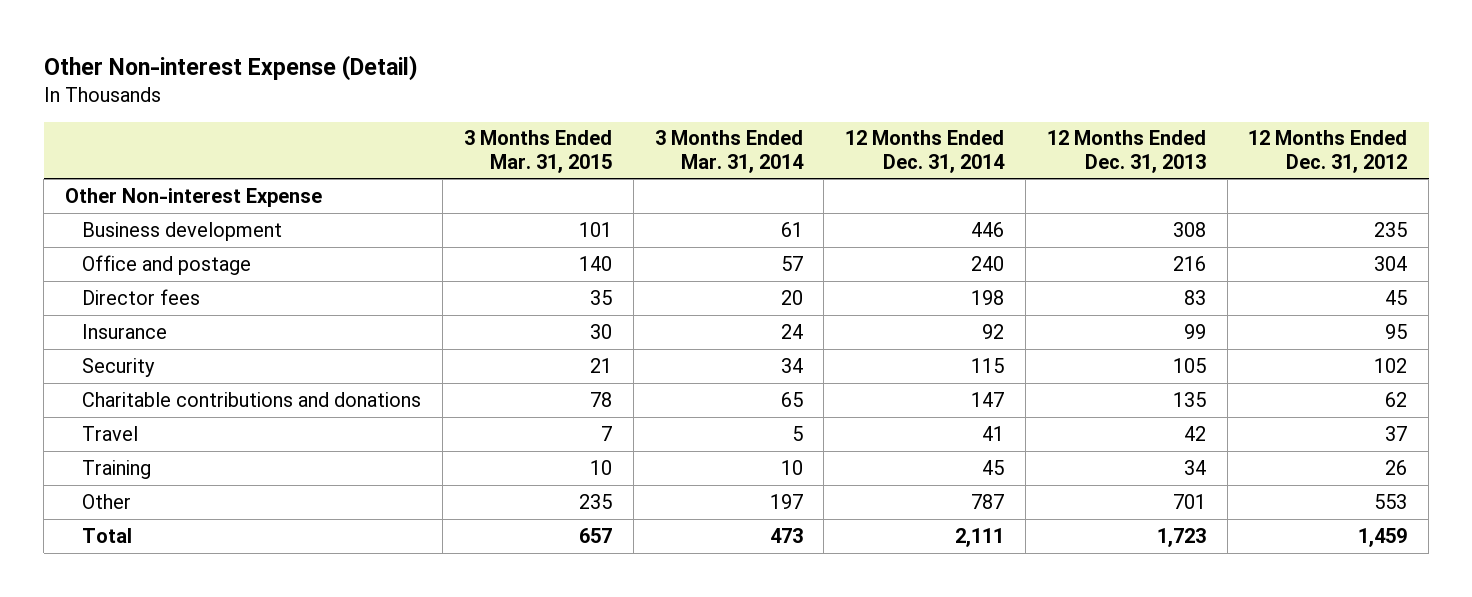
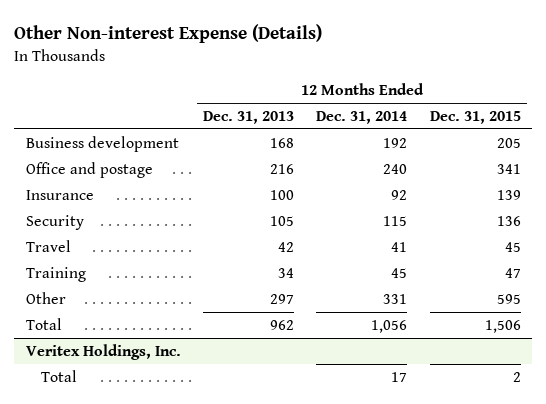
- Other Non-interest Expense (Detail)
+ Other Non-interest Expense (Details)
- | 3 Months Ended Mar. 31, 2015 | 3 Months Ended Mar. 31, 2014 | 12 Months Ended Dec. 31, 2014 | 12 Months Ended Dec. 31, 2013 | 12 Months Ended Dec. 31, 2012
+ | 12 Months Ended Dec. 31, 2013 | 12 Months Ended Dec. 31, 2014 | 12 Months Ended Dec. 31, 2015
- Other Non-interest Expense
- Business development | 101 | 61 | 446 | 308 | 235
+ Business development | 168 | 192 | 205
- Director fees | 35 | 20 | 198 | 83 | 45
- Insurance | 30 | 24 | 92 | 99 | 95
+ Insurance | 100 | 92 | 139
- Charitable contributions and donations | 78 | 65 | 147 | 135 | 62
- Other | 235 | 197 | 787 | 701 | 553
- Total | 657 | 473 | 2,111 | 1,723 | 1,459
+ Other | 297 | 331 | 595
+ Total | 962 | 1,056 | 1,506
+ Veritex Holdings, Inc.
+ Total | | 17 | 2

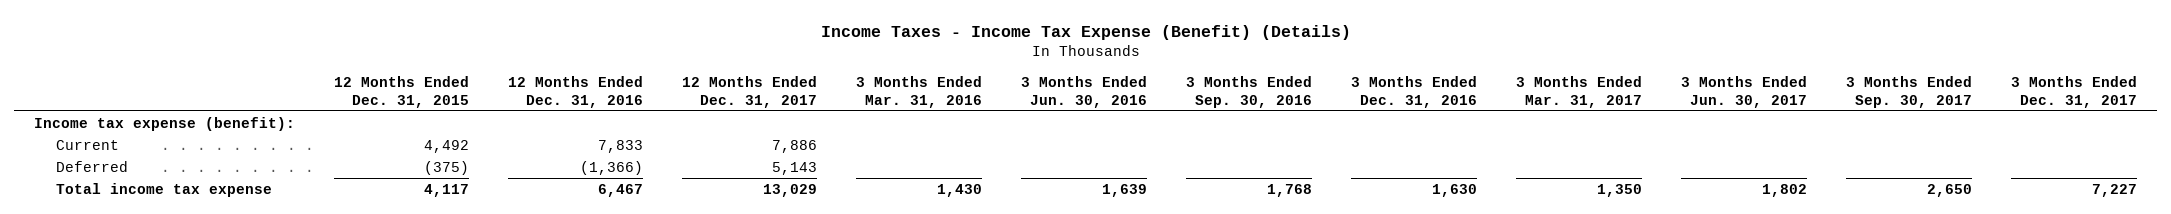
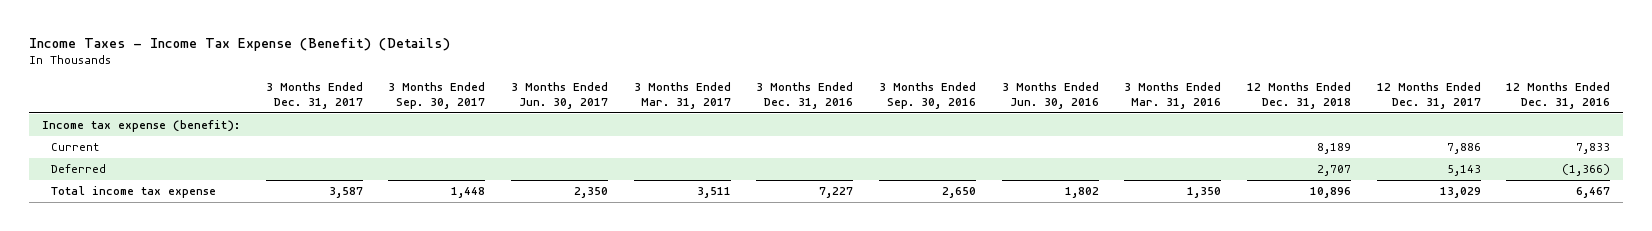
- | 12 Months Ended Dec. 31, 2015 | 12 Months Ended Dec. 31, 2016 | 12 Months Ended Dec. 31, 2017 | 3 Months Ended Mar. 31, 2016 | 3 Months Ended Jun. 30, 2016 | 3 Months Ended Sep. 30, 2016 | 3 Months Ended Dec. 31, 2016 | 3 Months Ended Mar. 31, 2017 | 3 Months Ended Jun. 30, 2017 | 3 Months Ended Sep. 30, 2017 | 3 Months Ended Dec. 31, 2017
+ | 3 Months Ended Dec. 31, 2017 | 3 Months Ended Sep. 30, 2017 | 3 Months Ended Jun. 30, 2017 | 3 Months Ended Mar. 31, 2017 | 3 Months Ended Dec. 31, 2016 | 3 Months Ended Sep. 30, 2016 | 3 Months Ended Jun. 30, 2016 | 3 Months Ended Mar. 31, 2016 | 12 Months Ended Dec. 31, 2018 | 12 Months Ended Dec. 31, 2017 | 12 Months Ended Dec. 31, 2016
- Total income tax expense | 4,117 | 6,467 | 13,029 | 1,430 | 1,639 | 1,768 | 1,630 | 1,350 | 1,802 | 2,650 | 7,227
+ Total income tax expense | 3,587 | 1,448 | 2,350 | 3,511 | 7,227 | 2,650 | 1,802 | 1,350 | 10,896 | 13,029 | 6,467

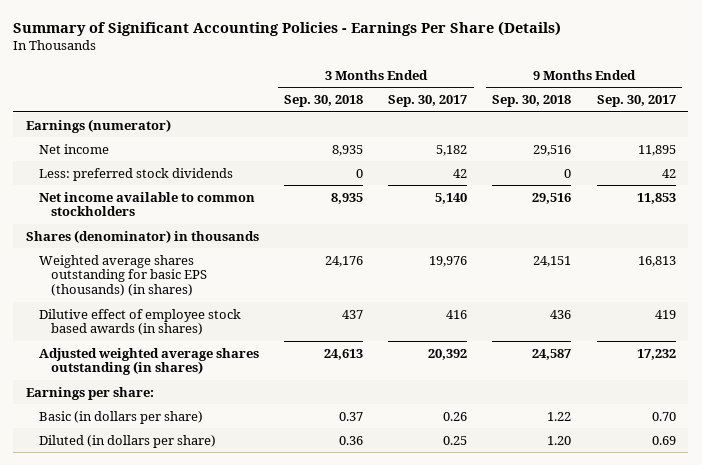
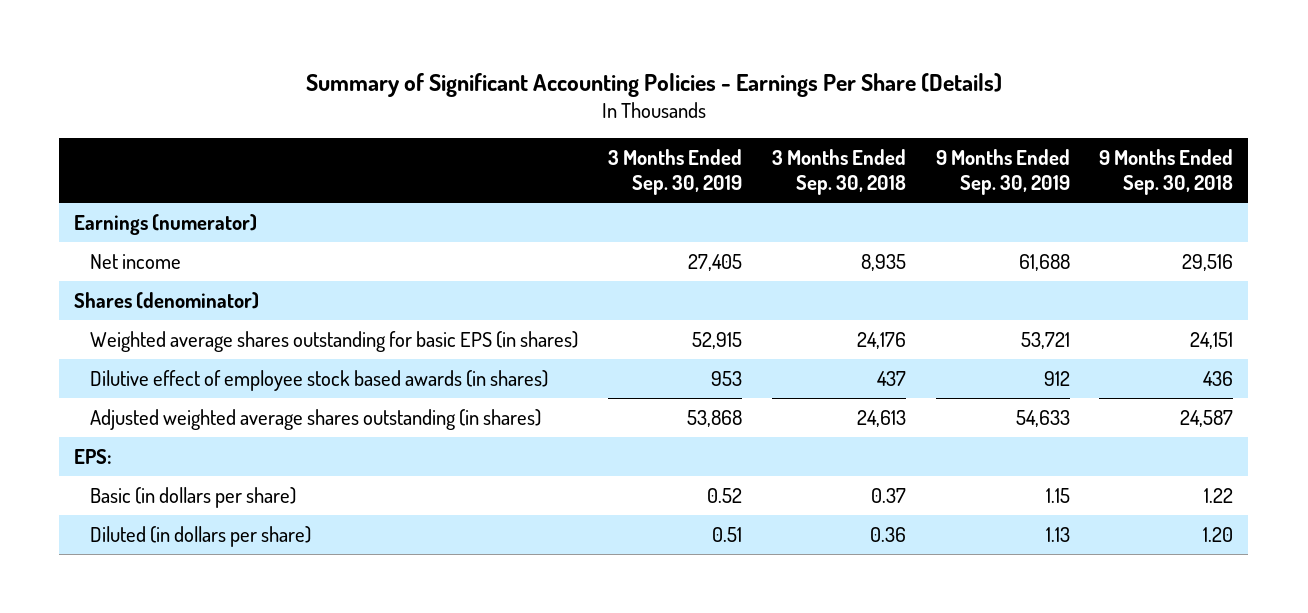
- | 3 Months Ended Sep. 30, 2018 | 3 Months Ended Sep. 30, 2017 | 9 Months Ended Sep. 30, 2018 | 9 Months Ended Sep. 30, 2017
+ | 3 Months Ended Sep. 30, 2019 | 3 Months Ended Sep. 30, 2018 | 9 Months Ended Sep. 30, 2019 | 9 Months Ended Sep. 30, 2018
- Less: preferred stock dividends | 0 | 42 | 0 | 42
- Net income available to common stockholders | 8,935 | 5,140 | 29,516 | 11,853
- Shares (denominator) in thousands
- Weighted average shares outstanding for basic EPS (thousands) (in shares) | 24,176 | 19,976 | 24,151 | 16,813
+ Shares (denominator)
+ Weighted average shares outstanding for basic EPS (in shares) | 52,915 | 24,176 | 53,721 | 24,151
- Earnings per share:
+ EPS:

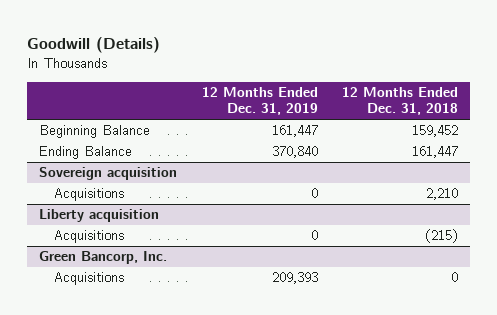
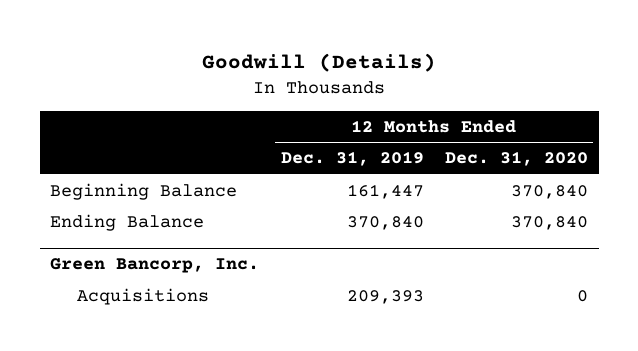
- | 12 Months Ended Dec. 31, 2019 | 12 Months Ended Dec. 31, 2018
+ | 12 Months Ended Dec. 31, 2019 | 12 Months Ended Dec. 31, 2020
- Sovereign acquisition
- Acquisitions | 0 | 2,210
- Liberty acquisition
- Acquisitions | 0 | (215)

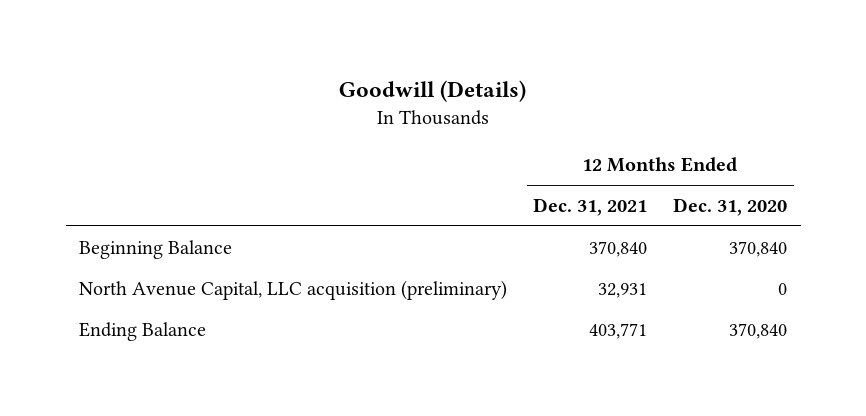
- | 12 Months Ended Dec. 31, 2019 | 12 Months Ended Dec. 31, 2020
+ | 12 Months Ended Dec. 31, 2021 | 12 Months Ended Dec. 31, 2020
+ North Avenue Capital, LLC acquisition (preliminary) | 32,931 | 0
- Green Bancorp, Inc.
- Acquisitions | 209,393 | 0

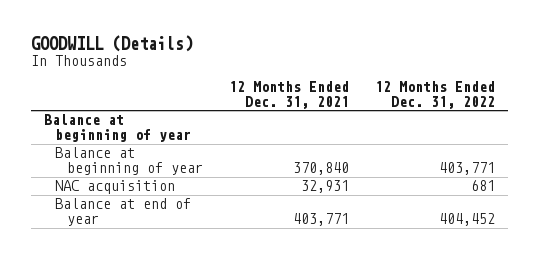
- Goodwill (Details)
+ GOODWILL (Details)
- | 12 Months Ended Dec. 31, 2021 | 12 Months Ended Dec. 31, 2020
+ | 12 Months Ended Dec. 31, 2021 | 12 Months Ended Dec. 31, 2022
- Beginning Balance | 370,840 | 370,840
- North Avenue Capital, LLC acquisition (preliminary) | 32,931 | 0
- Ending Balance | 403,771 | 370,840
+ Balance at beginning of year
+ Balance at beginning of year | 370,840 | 403,771
+ NAC acquisition | 32,931 | 681
+ Balance at end of year | 403,771 | 404,452

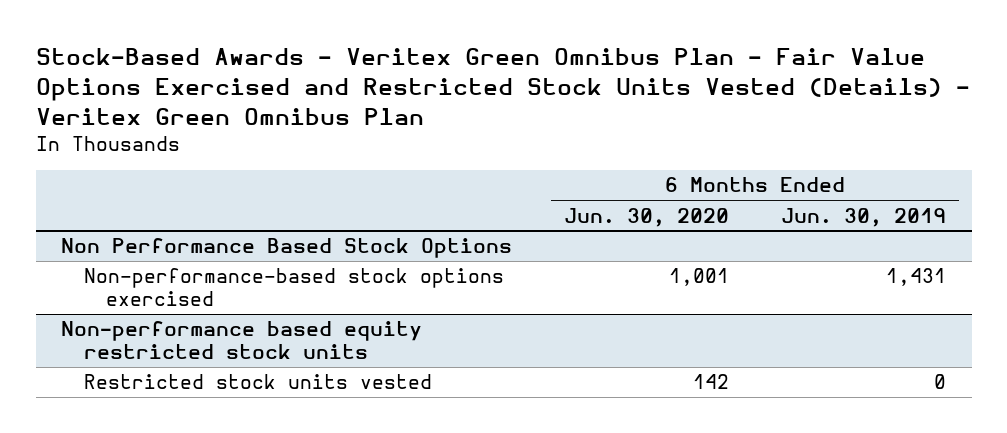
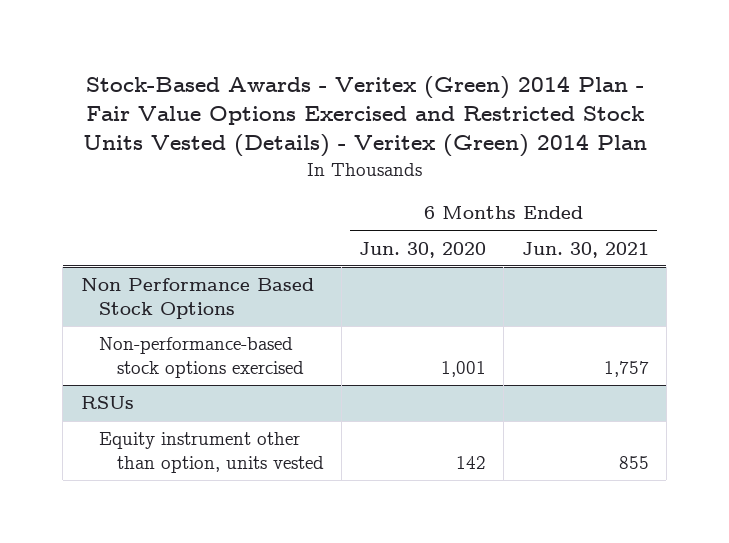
- Stock-Based Awards - Veritex Green Omnibus Plan - Fair Value Options Exercised and Restricted Stock Units Vested (Details) - Veritex Green Omnibus Plan
+ Stock-Based Awards - Veritex (Green) 2014 Plan - Fair Value Options Exercised and Restricted Stock Units Vested (Details) - Veritex (Green) 2014 Plan
- | 6 Months Ended Jun. 30, 2020 | 6 Months Ended Jun. 30, 2019
+ | 6 Months Ended Jun. 30, 2020 | 6 Months Ended Jun. 30, 2021
- Non-performance based equity restricted stock units
- Restricted stock units vested | 142 | 0
+ RSUs
+ Equity instrument other than option, units vested | 142 | 855

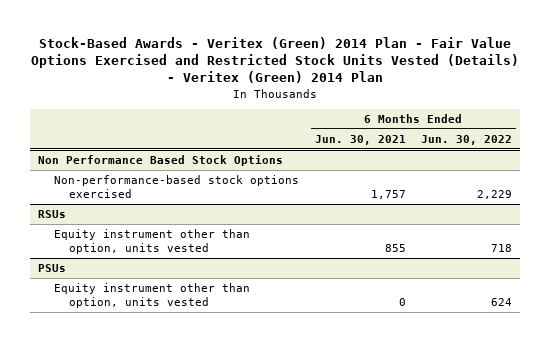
- | 6 Months Ended Jun. 30, 2020 | 6 Months Ended Jun. 30, 2021
+ | 6 Months Ended Jun. 30, 2021 | 6 Months Ended Jun. 30, 2022
+ PSUs
+ Equity instrument other than option, units vested | 0 | 624

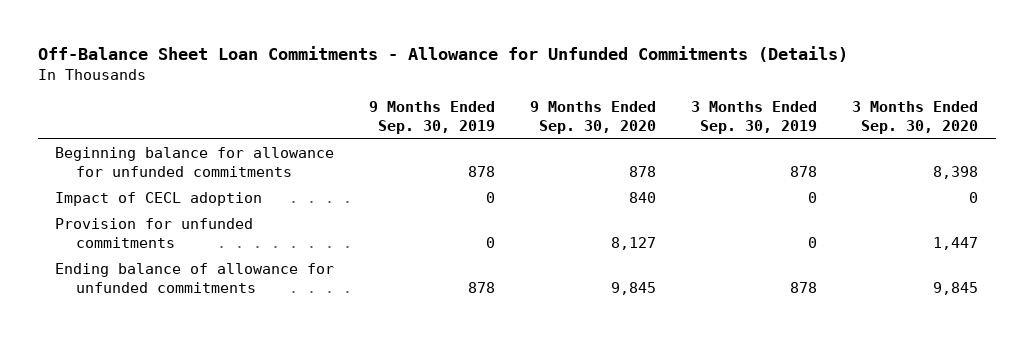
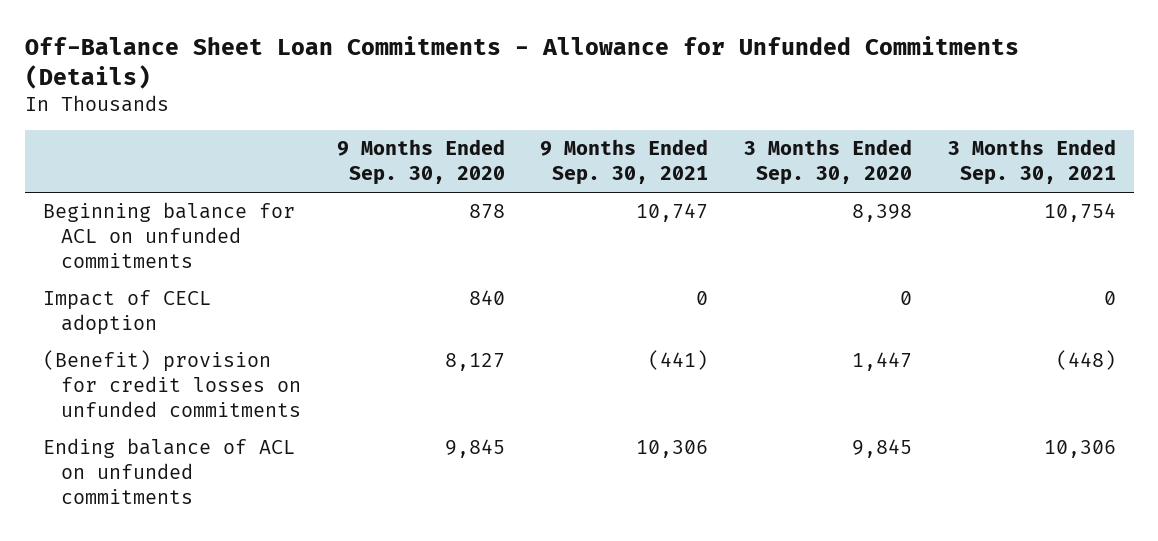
- | 9 Months Ended Sep. 30, 2019 | 9 Months Ended Sep. 30, 2020 | 3 Months Ended Sep. 30, 2019 | 3 Months Ended Sep. 30, 2020
+ | 9 Months Ended Sep. 30, 2020 | 9 Months Ended Sep. 30, 2021 | 3 Months Ended Sep. 30, 2020 | 3 Months Ended Sep. 30, 2021
- Beginning balance for allowance for unfunded commitments | 878 | 878 | 878 | 8,398
+ Beginning balance for ACL on unfunded commitments | 878 | 10,747 | 8,398 | 10,754
- Provision for unfunded commitments | 0 | 8,127 | 0 | 1,447
- Ending balance of allowance for unfunded commitments | 878 | 9,845 | 878 | 9,845
+ (Benefit) provision for credit losses on unfunded commitments | 8,127 | (441) | 1,447 | (448)
+ Ending balance of ACL on unfunded commitments | 9,845 | 10,306 | 9,845 | 10,306

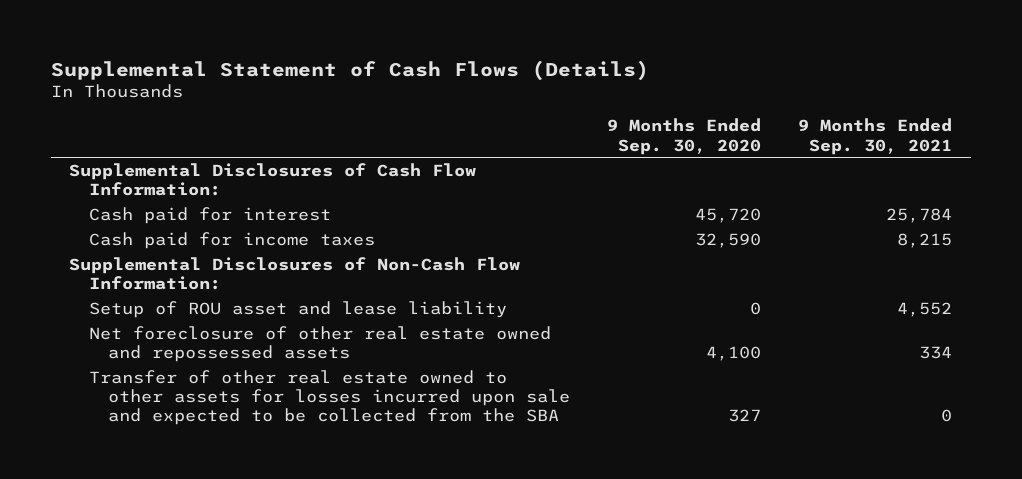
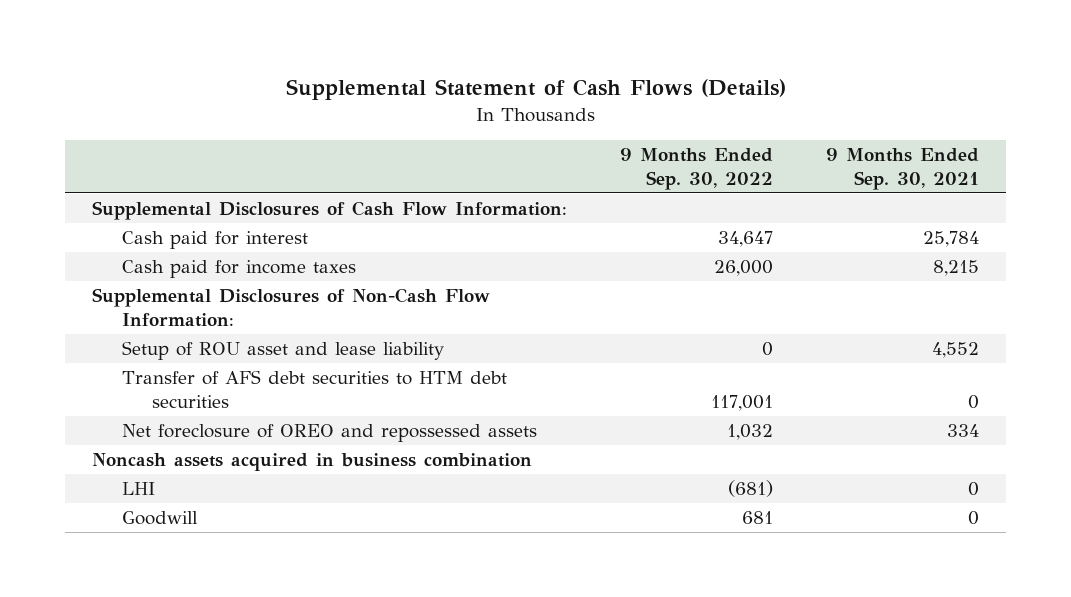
- | 9 Months Ended Sep. 30, 2020 | 9 Months Ended Sep. 30, 2021
+ | 9 Months Ended Sep. 30, 2022 | 9 Months Ended Sep. 30, 2021
- Net foreclosure of other real estate owned and repossessed assets | 4,100 | 334
- Transfer of other real estate owned to other assets for losses incurred upon sale and expected to be collected from the SBA | 327 | 0
+ Transfer of AFS debt securities to HTM debt securities | 117,001 | 0
+ Net foreclosure of OREO and repossessed assets | 1,032 | 334
+ Noncash assets acquired in business combination
+ LHI | (681) | 0
+ Goodwill | 681 | 0

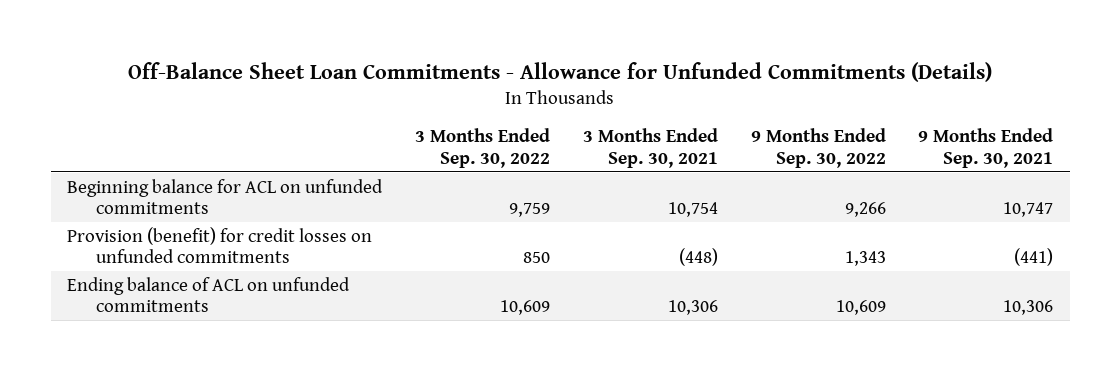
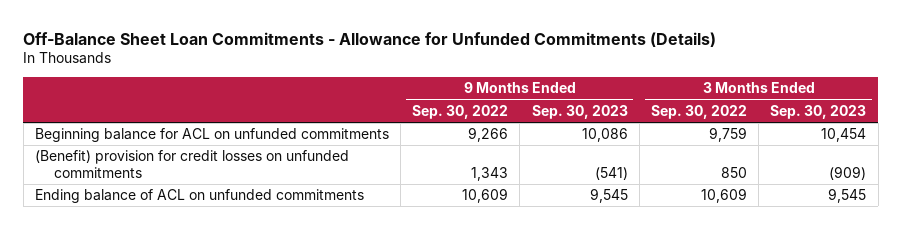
- | 3 Months Ended Sep. 30, 2022 | 3 Months Ended Sep. 30, 2021 | 9 Months Ended Sep. 30, 2022 | 9 Months Ended Sep. 30, 2021
+ | 9 Months Ended Sep. 30, 2022 | 9 Months Ended Sep. 30, 2023 | 3 Months Ended Sep. 30, 2022 | 3 Months Ended Sep. 30, 2023
- Provision (benefit) for credit losses on unfunded commitments | 850 | (448) | 1,343 | (441)
+ (Benefit) provision for credit losses on unfunded commitments | 1,343 | (541) | 850 | (909)

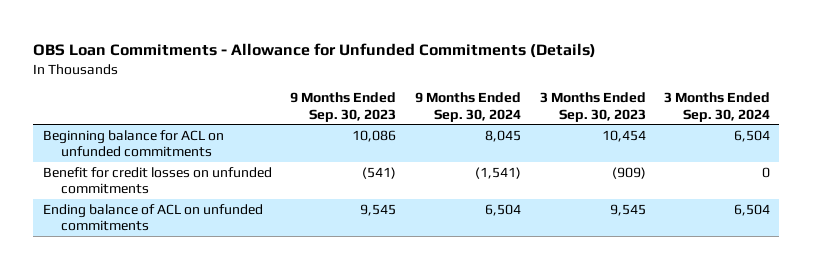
- Off-Balance Sheet Loan Commitments - Allowance for Unfunded Commitments (Details)
+ OBS Loan Commitments - Allowance for Unfunded Commitments (Details)
- | 9 Months Ended Sep. 30, 2022 | 9 Months Ended Sep. 30, 2023 | 3 Months Ended Sep. 30, 2022 | 3 Months Ended Sep. 30, 2023
+ | 9 Months Ended Sep. 30, 2023 | 9 Months Ended Sep. 30, 2024 | 3 Months Ended Sep. 30, 2023 | 3 Months Ended Sep. 30, 2024
- (Benefit) provision for credit losses on unfunded commitments | 1,343 | (541) | 850 | (909)
+ Benefit for credit losses on unfunded commitments | (541) | (1,541) | (909) | 0

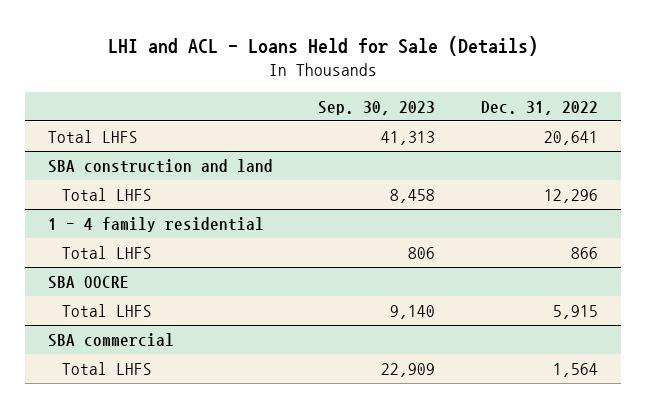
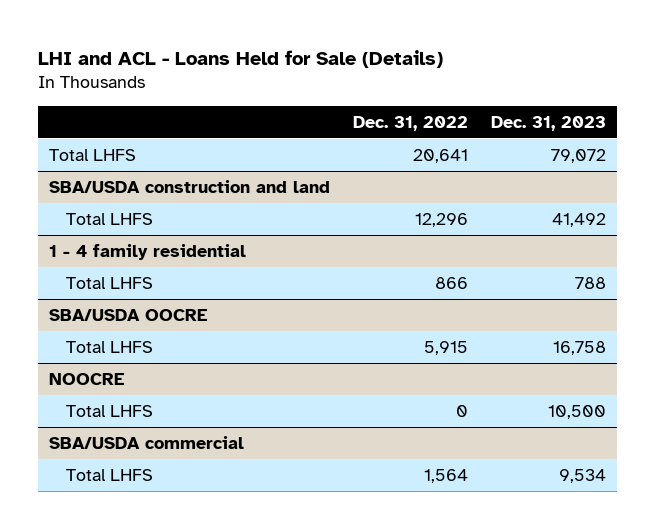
- | Sep. 30, 2023 | Dec. 31, 2022
+ | Dec. 31, 2022 | Dec. 31, 2023
- SBA construction and land
+ SBA/USDA construction and land
- SBA OOCRE
+ SBA/USDA OOCRE
- SBA commercial
+ NOOCRE
+ Total LHFS | 0 | 10,500
+ SBA/USDA commercial

